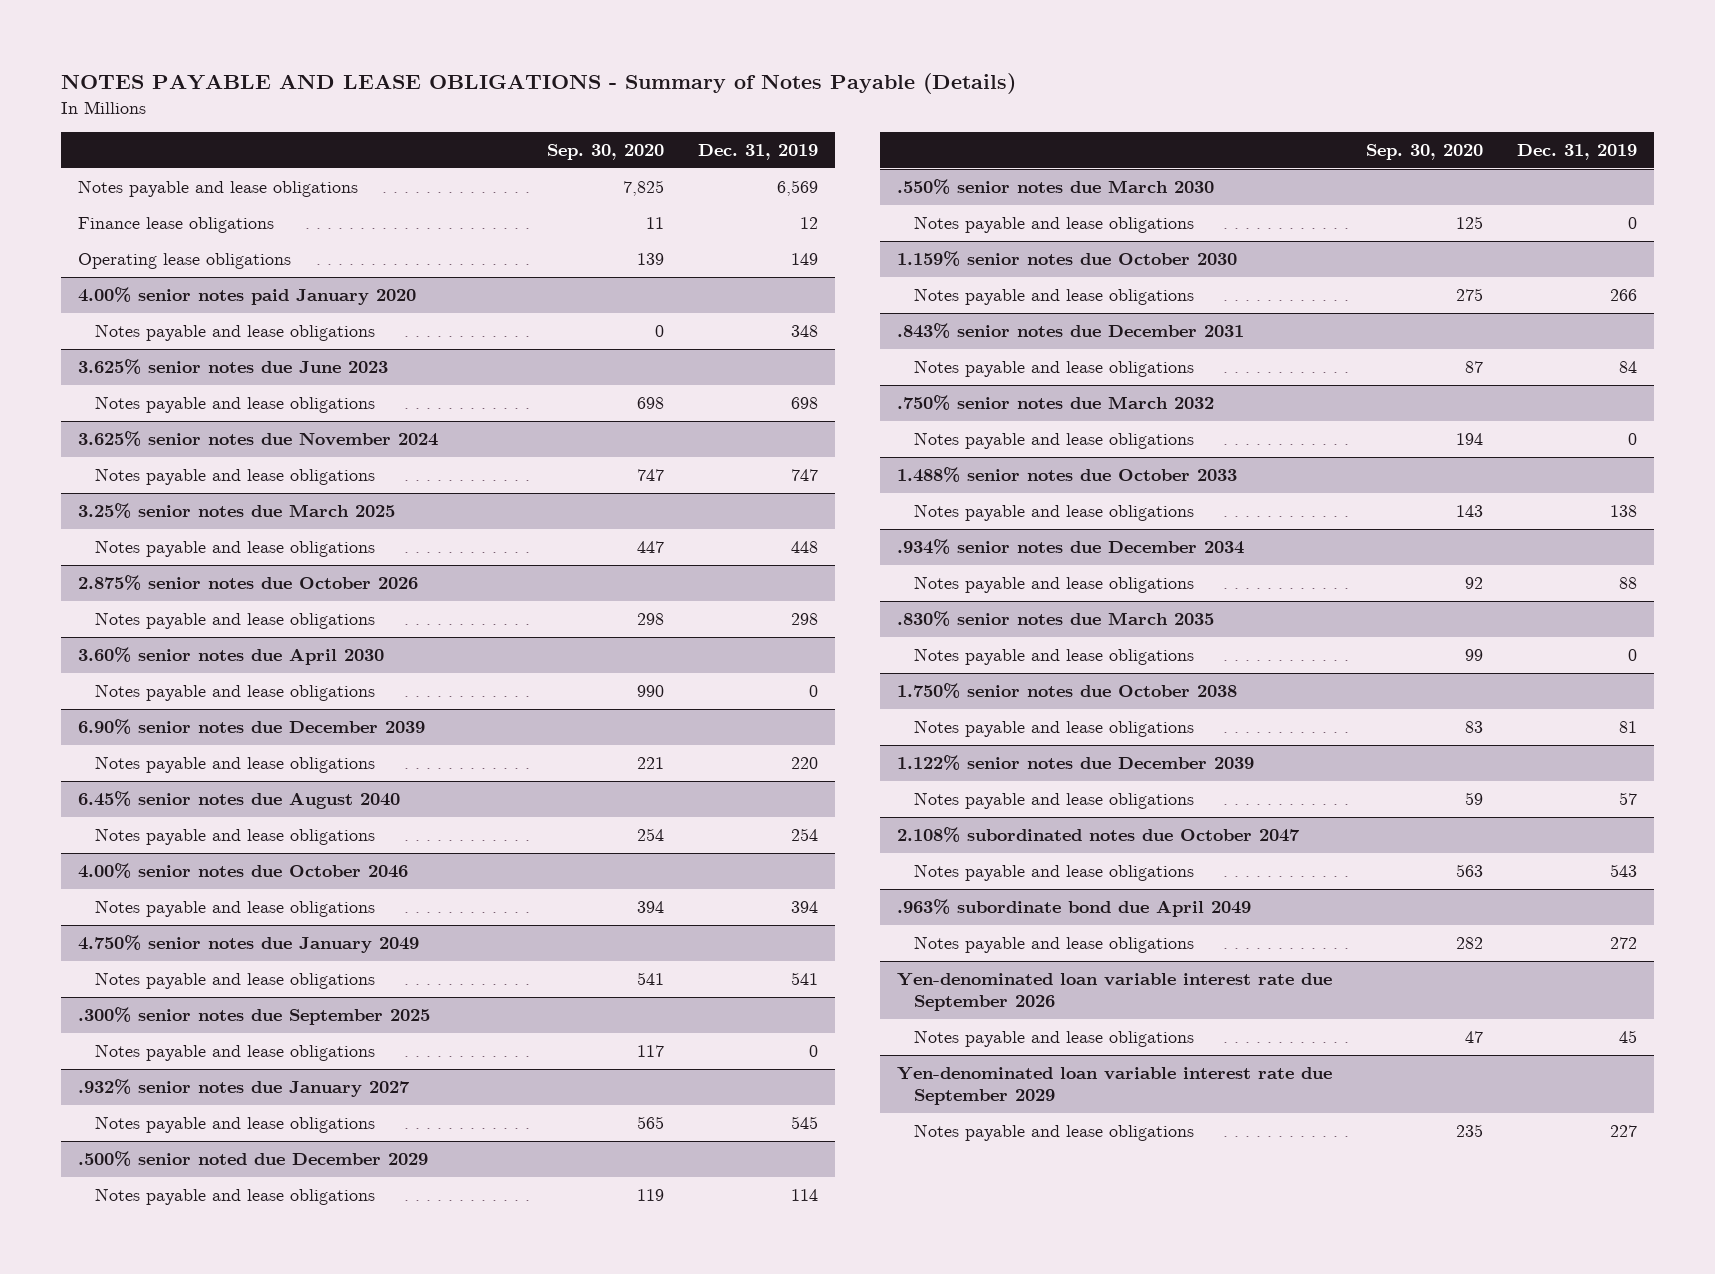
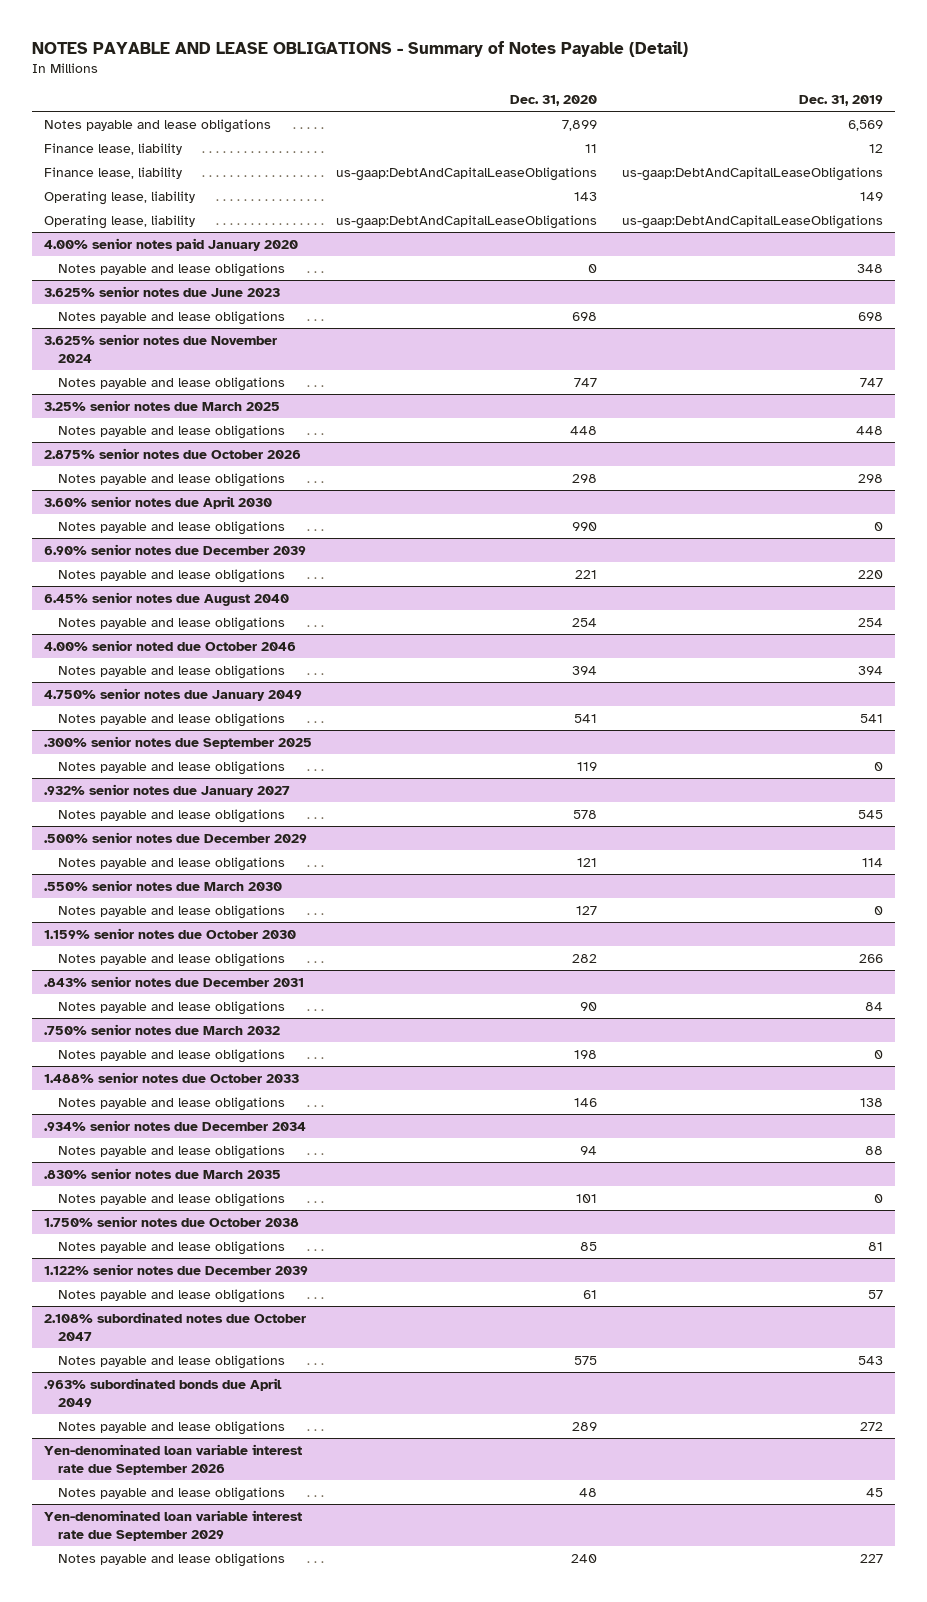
- NOTES PAYABLE AND LEASE OBLIGATIONS - Summary of Notes Payable (Details)
+ NOTES PAYABLE AND LEASE OBLIGATIONS - Summary of Notes Payable (Detail)
- | Sep. 30, 2020 | Dec. 31, 2019
+ | Dec. 31, 2020 | Dec. 31, 2019
- Finance lease obligations | 11 | 12
- Operating lease obligations | 139 | 149
+ Finance lease, liability | 11 | 12
+ Finance lease, liability | us-gaap:DebtAndCapitalLeaseObligations | us-gaap:DebtAndCapitalLeaseObligations
+ Operating lease, liability | 143 | 149
+ Operating lease, liability | us-gaap:DebtAndCapitalLeaseObligations | us-gaap:DebtAndCapitalLeaseObligations
- 4.00% senior notes due October 2046
+ 4.00% senior noted due October 2046
- .500% senior noted due December 2029
+ .500% senior notes due December 2029
- .963% subordinate bond due April 2049
+ .963% subordinated bonds due April 2049

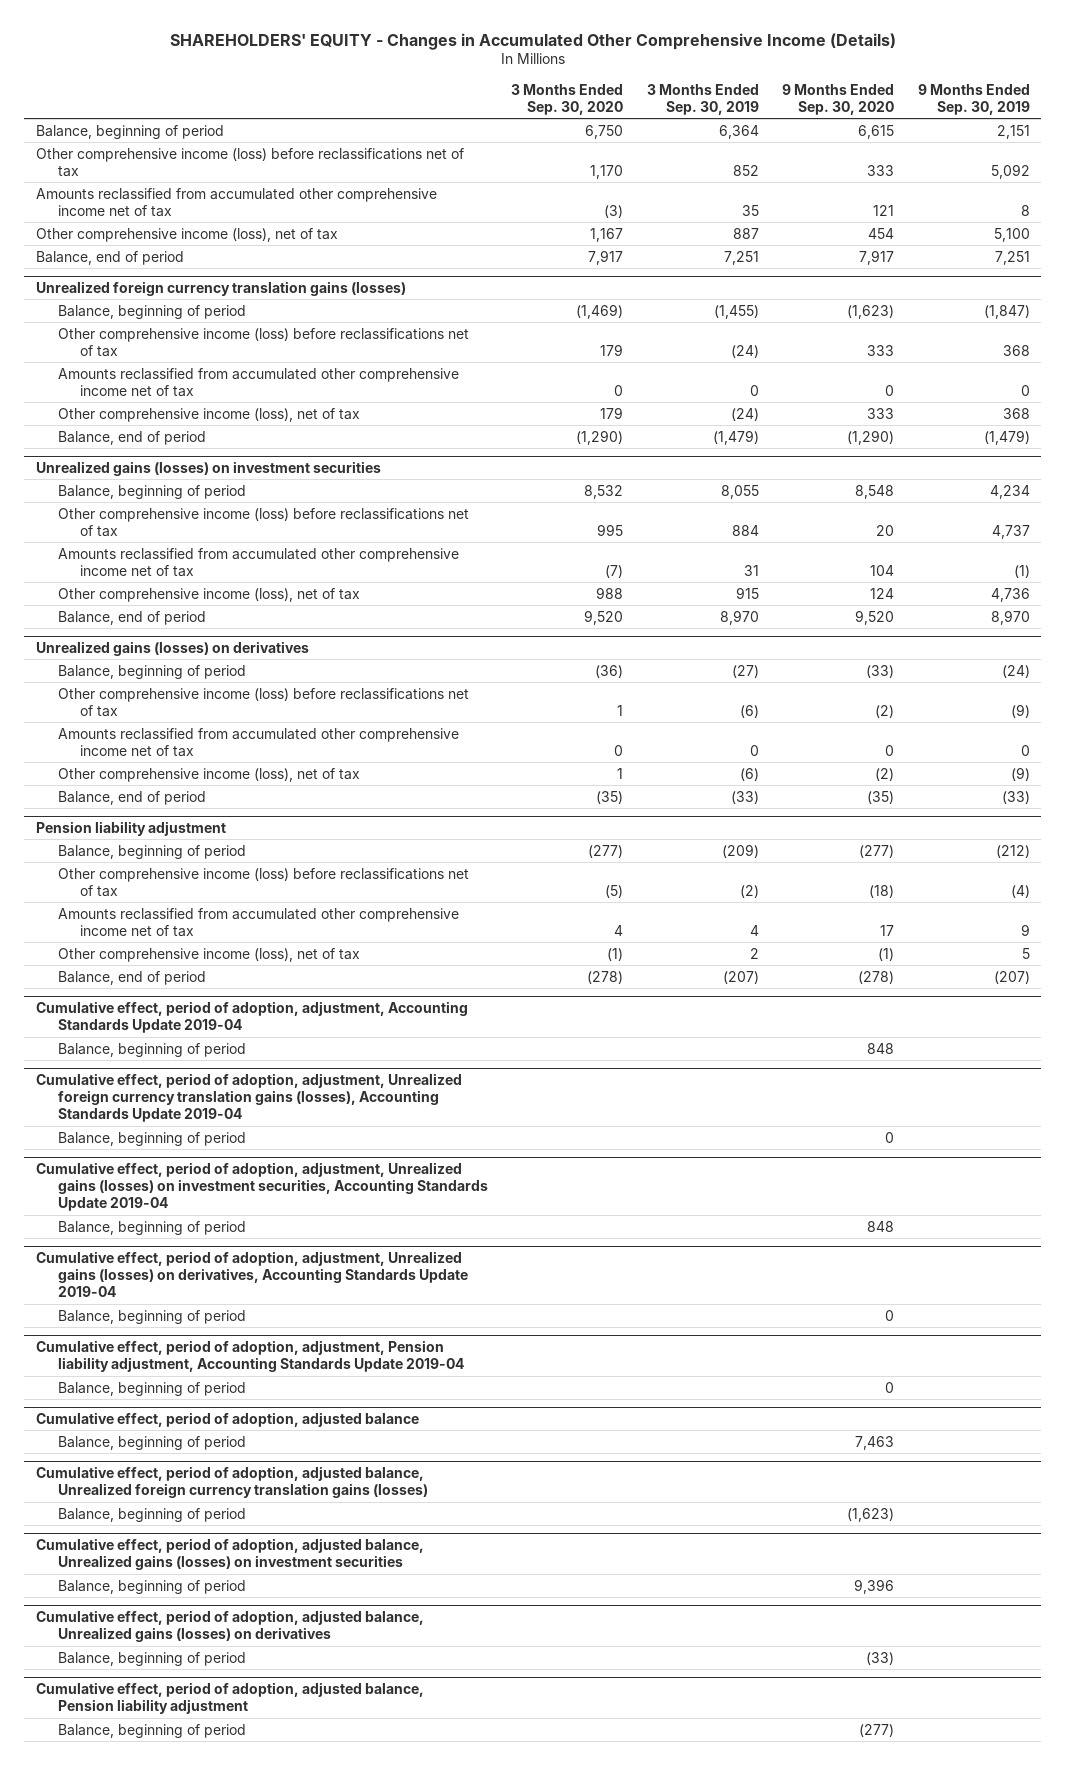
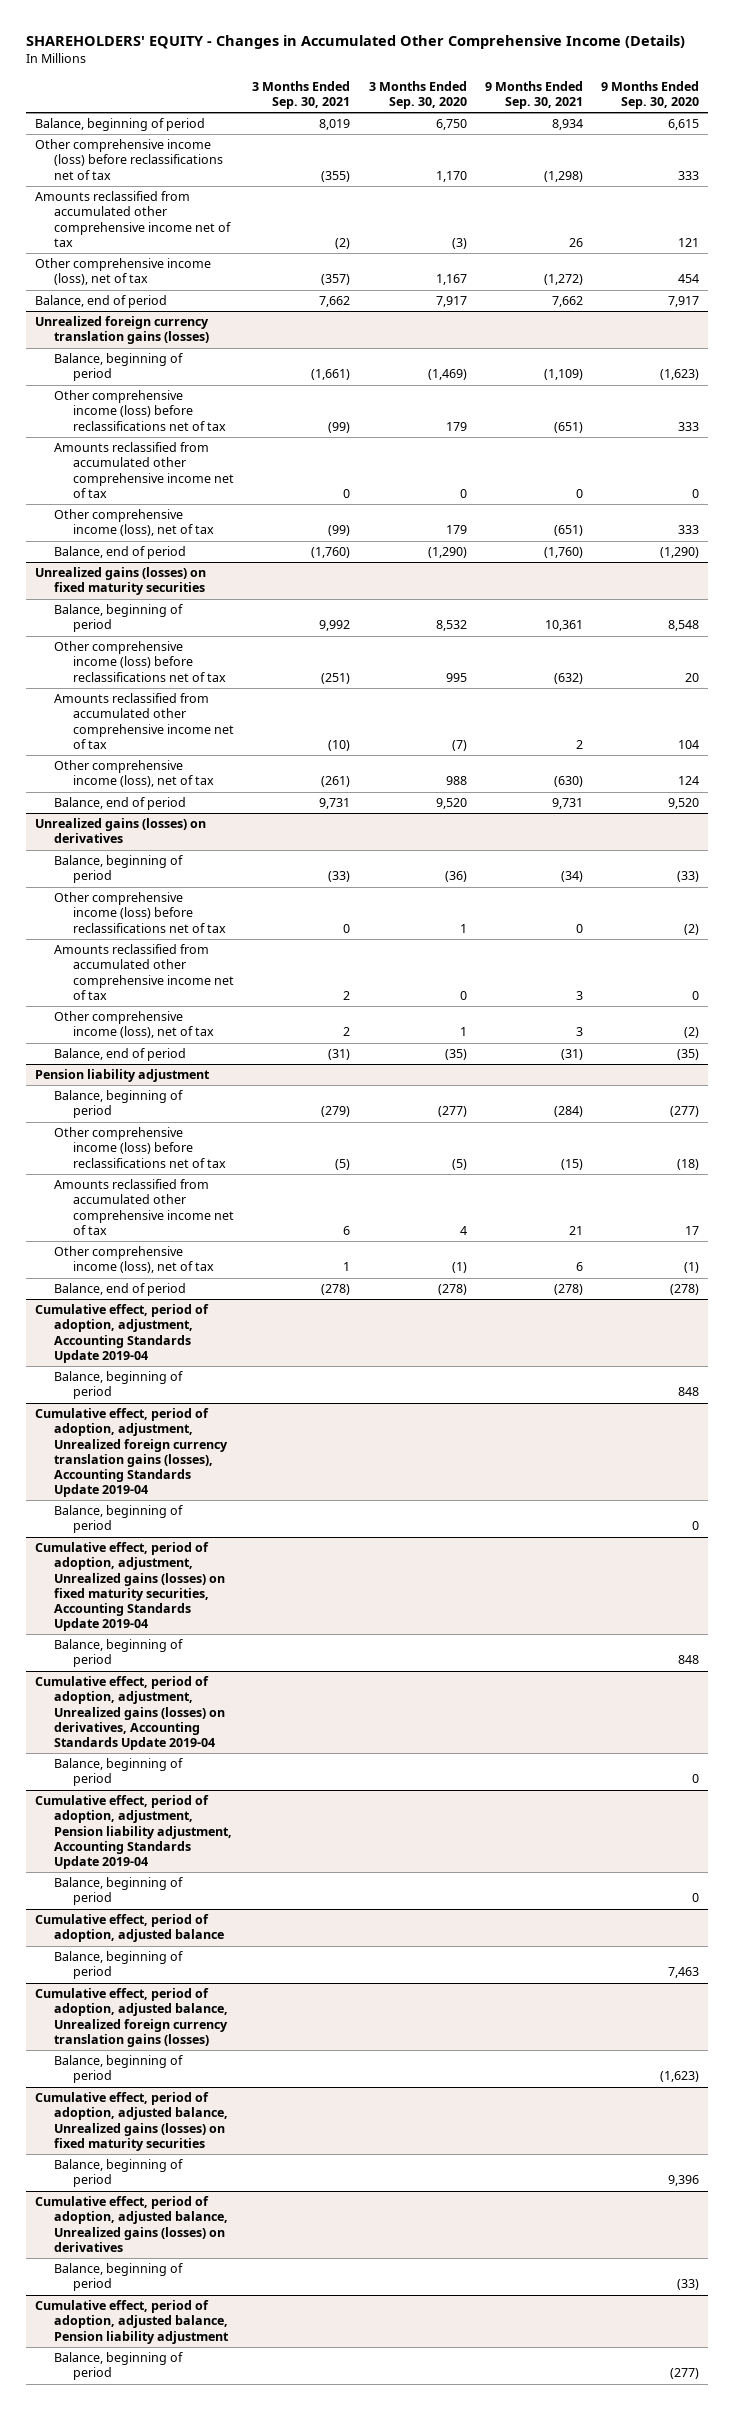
- | 3 Months Ended Sep. 30, 2020 | 3 Months Ended Sep. 30, 2019 | 9 Months Ended Sep. 30, 2020 | 9 Months Ended Sep. 30, 2019
+ | 3 Months Ended Sep. 30, 2021 | 3 Months Ended Sep. 30, 2020 | 9 Months Ended Sep. 30, 2021 | 9 Months Ended Sep. 30, 2020
- Unrealized gains (losses) on investment securities
+ Unrealized gains (losses) on fixed maturity securities
- Cumulative effect, period of adoption, adjustment, Unrealized gains (losses) on investment securities, Accounting Standards Update 2019-04
+ Cumulative effect, period of adoption, adjustment, Unrealized gains (losses) on fixed maturity securities, Accounting Standards Update 2019-04
- Cumulative effect, period of adoption, adjusted balance, Unrealized gains (losses) on investment securities
+ Cumulative effect, period of adoption, adjusted balance, Unrealized gains (losses) on fixed maturity securities

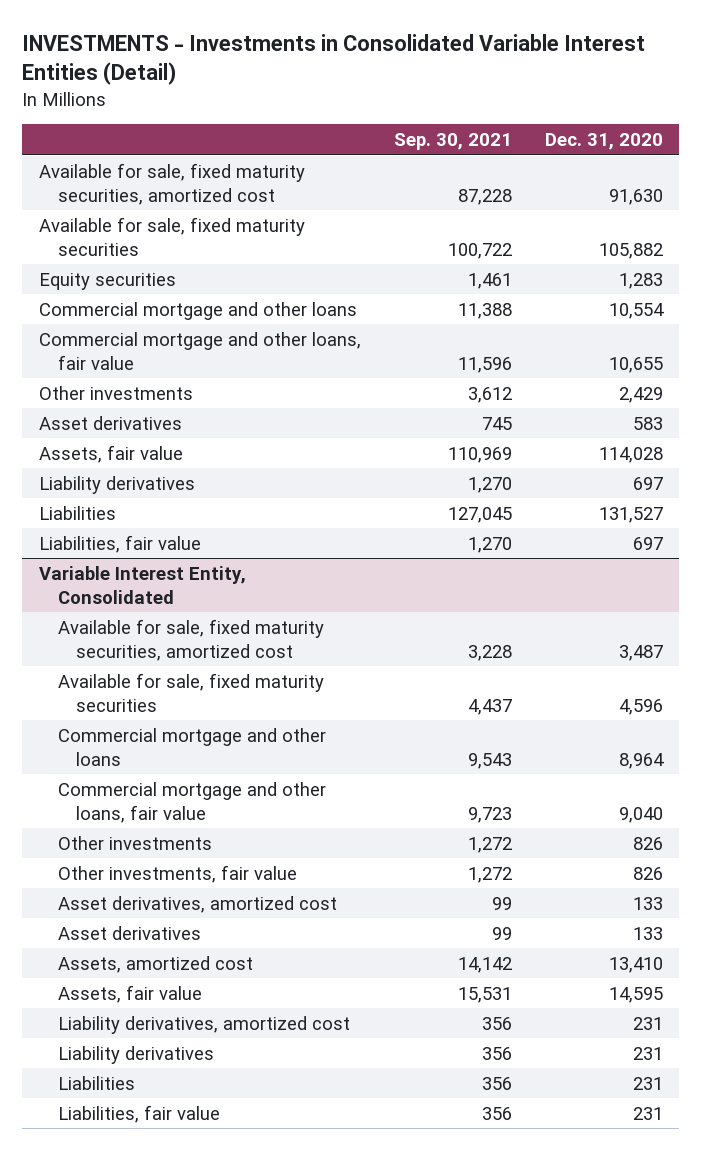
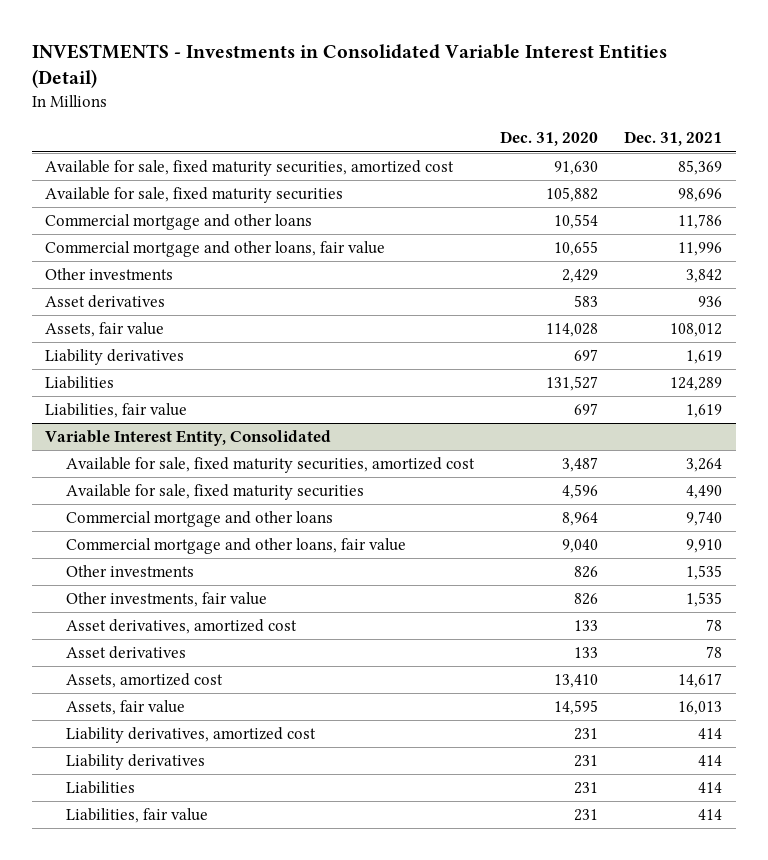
- | Sep. 30, 2021 | Dec. 31, 2020
+ | Dec. 31, 2020 | Dec. 31, 2021
- Equity securities | 1,461 | 1,283

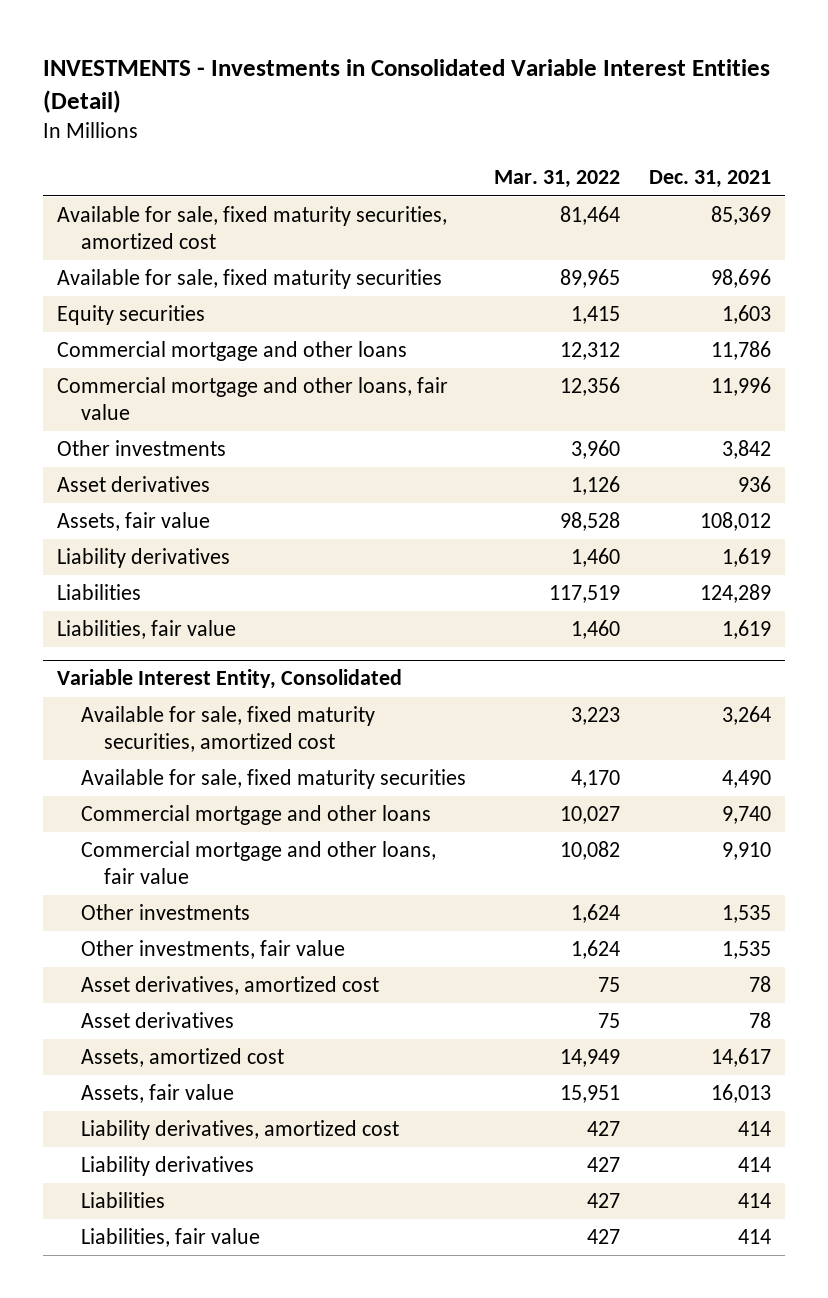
- | Dec. 31, 2020 | Dec. 31, 2021
+ | Mar. 31, 2022 | Dec. 31, 2021
+ Equity securities | 1,415 | 1,603

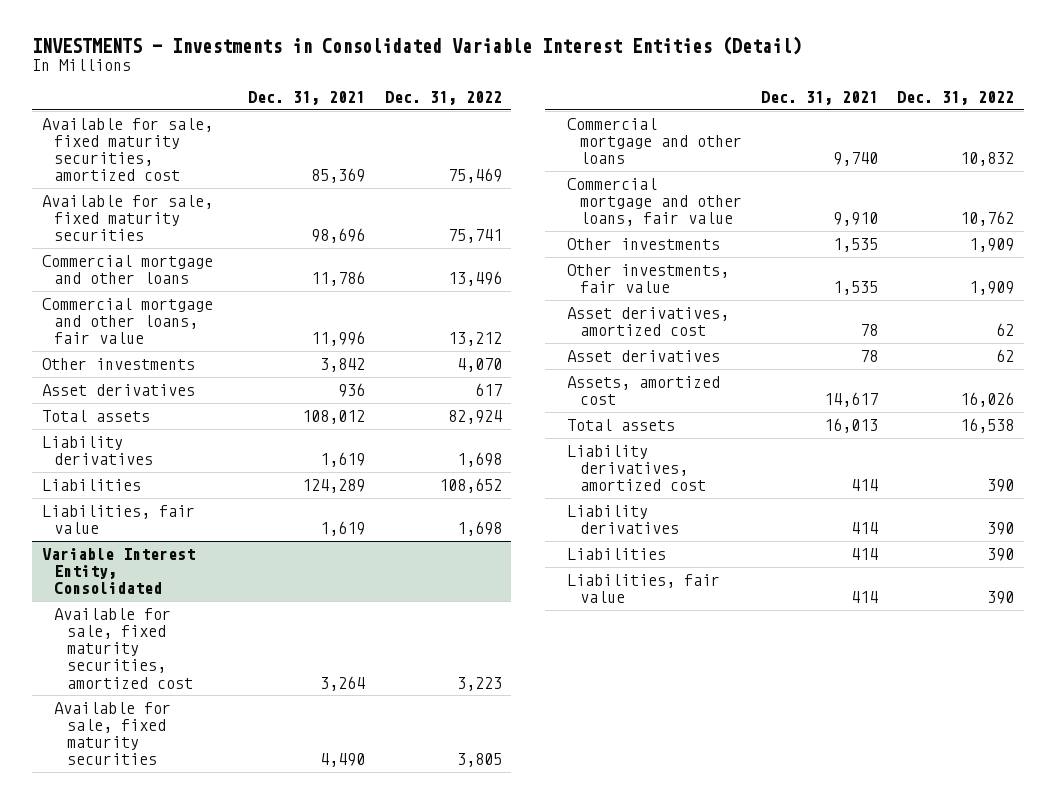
- | Mar. 31, 2022 | Dec. 31, 2021
+ | Dec. 31, 2021 | Dec. 31, 2022
- Equity securities | 1,415 | 1,603
- Assets, fair value | 98,528 | 108,012
+ Total assets | 108,012 | 82,924
@ Variable Interest Entity, Consolidated
- Assets, fair value | 15,951 | 16,013
+ Total assets | 16,013 | 16,538

